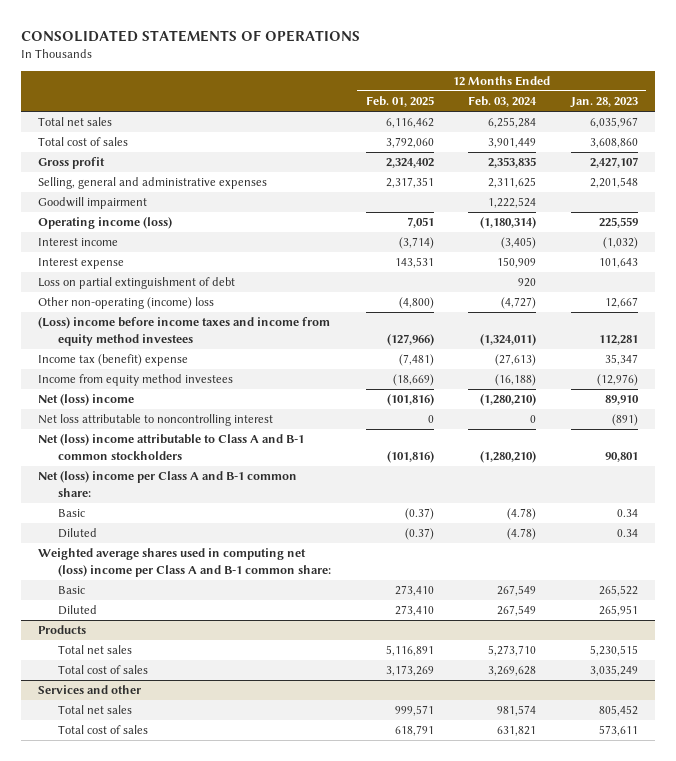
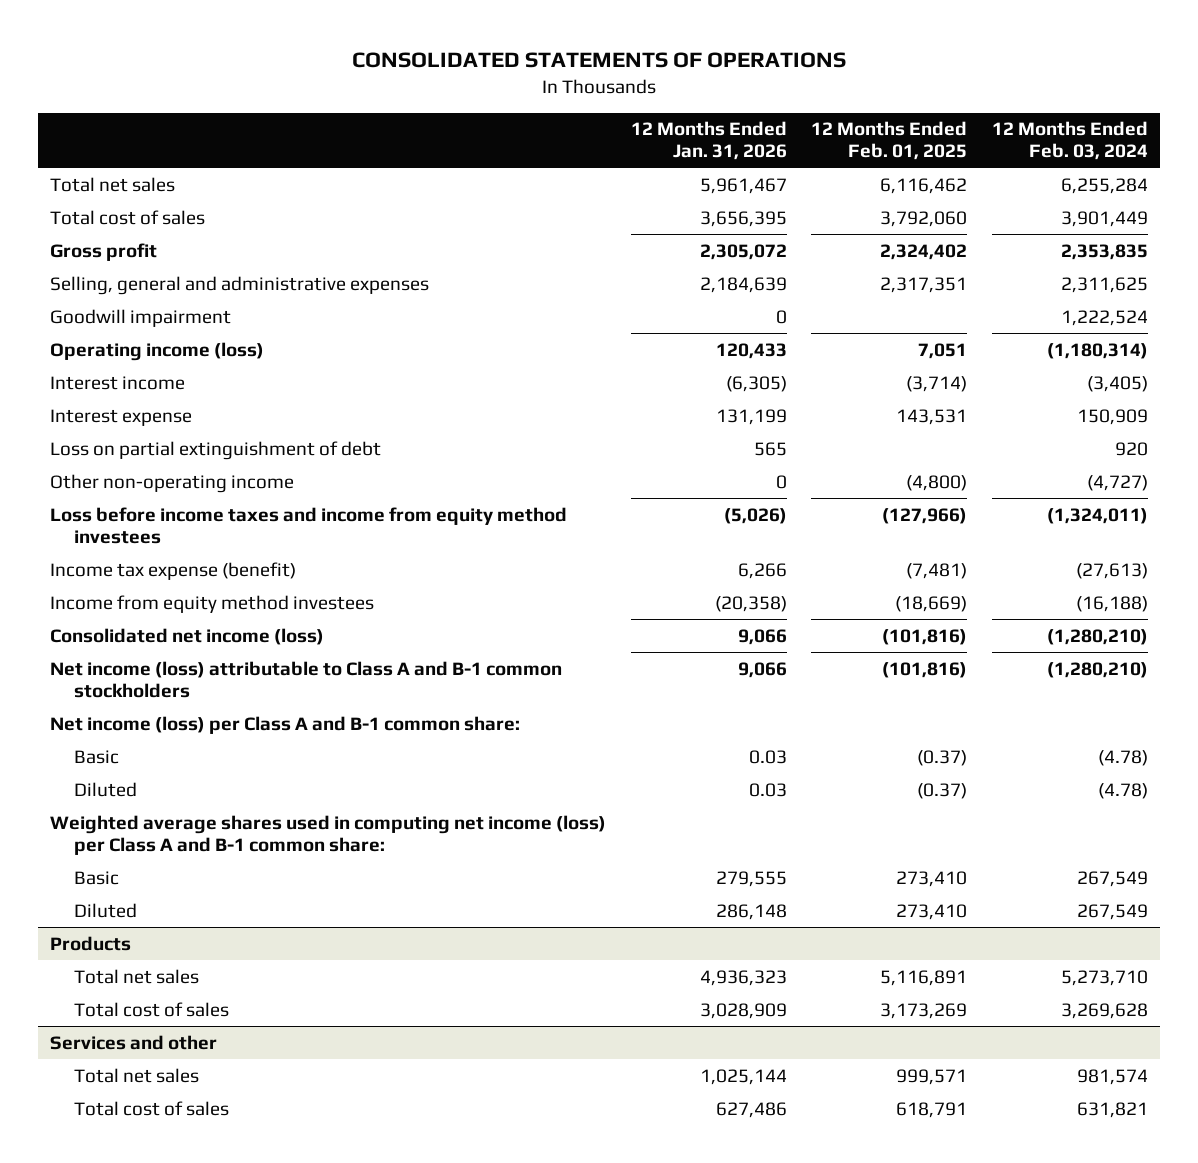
- | 12 Months Ended Feb. 01, 2025 | 12 Months Ended Feb. 03, 2024 | 12 Months Ended Jan. 28, 2023
+ | 12 Months Ended Jan. 31, 2026 | 12 Months Ended Feb. 01, 2025 | 12 Months Ended Feb. 03, 2024
- Other non-operating (income) loss | (4,800) | (4,727) | 12,667
- (Loss) income before income taxes and income from equity method investees | (127,966) | (1,324,011) | 112,281
- Income tax (benefit) expense | (7,481) | (27,613) | 35,347
+ Other non-operating income | 0 | (4,800) | (4,727)
+ Loss before income taxes and income from equity method investees | (5,026) | (127,966) | (1,324,011)
+ Income tax expense (benefit) | 6,266 | (7,481) | (27,613)
- Net (loss) income | (101,816) | (1,280,210) | 89,910
- Net loss attributable to noncontrolling interest | 0 | 0 | (891)
- Net (loss) income attributable to Class A and B-1 common stockholders | (101,816) | (1,280,210) | 90,801
- Net (loss) income per Class A and B-1 common share:
+ Consolidated net income (loss) | 9,066 | (101,816) | (1,280,210)
+ Net income (loss) attributable to Class A and B-1 common stockholders | 9,066 | (101,816) | (1,280,210)
+ Net income (loss) per Class A and B-1 common share:
- Weighted average shares used in computing net (loss) income per Class A and B-1 common share:
+ Weighted average shares used in computing net income (loss) per Class A and B-1 common share:

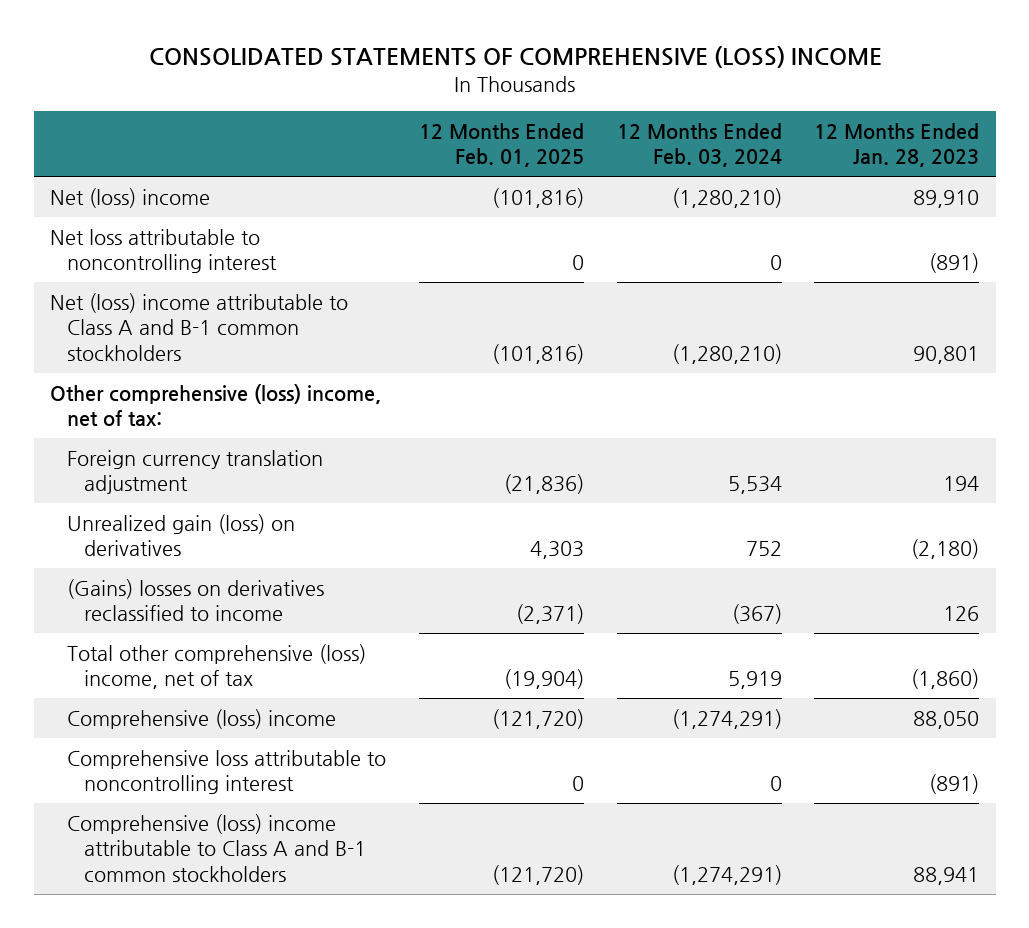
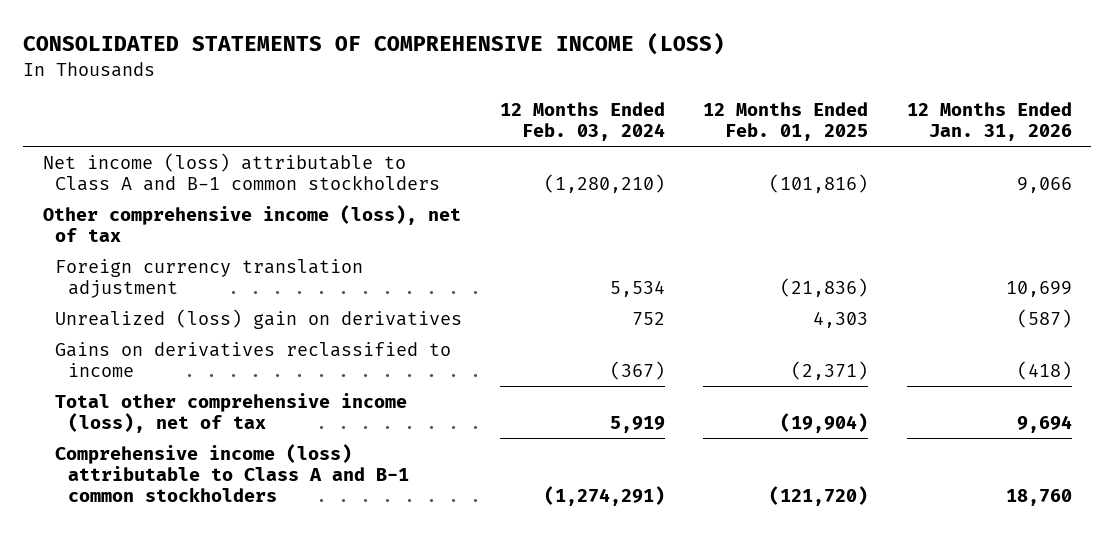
- CONSOLIDATED STATEMENTS OF COMPREHENSIVE (LOSS) INCOME
+ CONSOLIDATED STATEMENTS OF COMPREHENSIVE INCOME (LOSS)
- | 12 Months Ended Feb. 01, 2025 | 12 Months Ended Feb. 03, 2024 | 12 Months Ended Jan. 28, 2023
+ | 12 Months Ended Feb. 03, 2024 | 12 Months Ended Feb. 01, 2025 | 12 Months Ended Jan. 31, 2026
- Net (loss) income | (101,816) | (1,280,210) | 89,910
- Net loss attributable to noncontrolling interest | 0 | 0 | (891)
- Net (loss) income attributable to Class A and B-1 common stockholders | (101,816) | (1,280,210) | 90,801
- Other comprehensive (loss) income, net of tax:
+ Net income (loss) attributable to Class A and B-1 common stockholders | (1,280,210) | (101,816) | 9,066
+ Other comprehensive income (loss), net of tax
- Unrealized gain (loss) on derivatives | 4,303 | 752 | (2,180)
- (Gains) losses on derivatives reclassified to income | (2,371) | (367) | 126
- Total other comprehensive (loss) income, net of tax | (19,904) | 5,919 | (1,860)
- Comprehensive (loss) income | (121,720) | (1,274,291) | 88,050
- Comprehensive loss attributable to noncontrolling interest | 0 | 0 | (891)
- Comprehensive (loss) income attributable to Class A and B-1 common stockholders | (121,720) | (1,274,291) | 88,941
+ Unrealized (loss) gain on derivatives | 752 | 4,303 | (587)
+ Gains on derivatives reclassified to income | (367) | (2,371) | (418)
+ Total other comprehensive income (loss), net of tax | 5,919 | (19,904) | 9,694
+ Comprehensive income (loss) attributable to Class A and B-1 common stockholders | (1,274,291) | (121,720) | 18,760

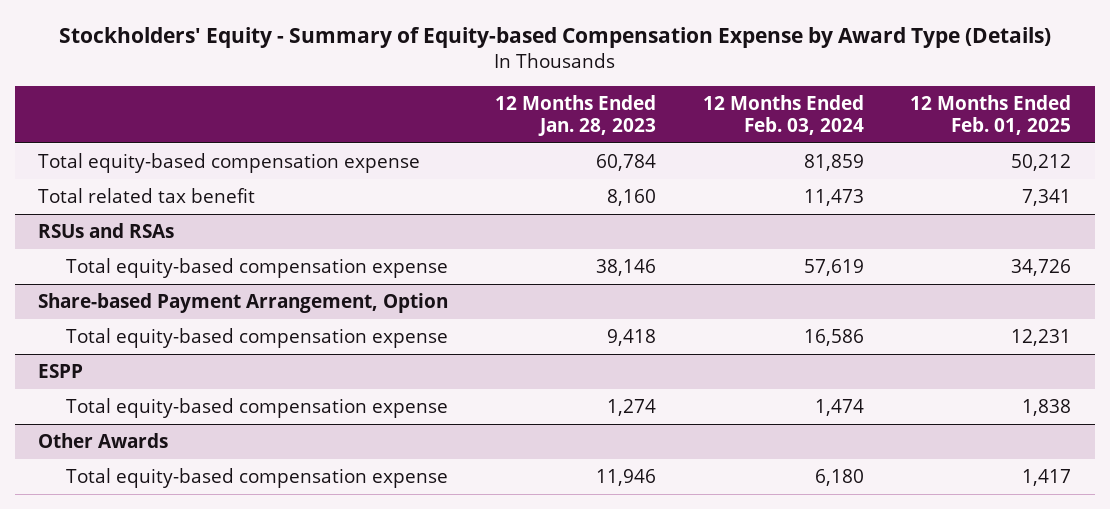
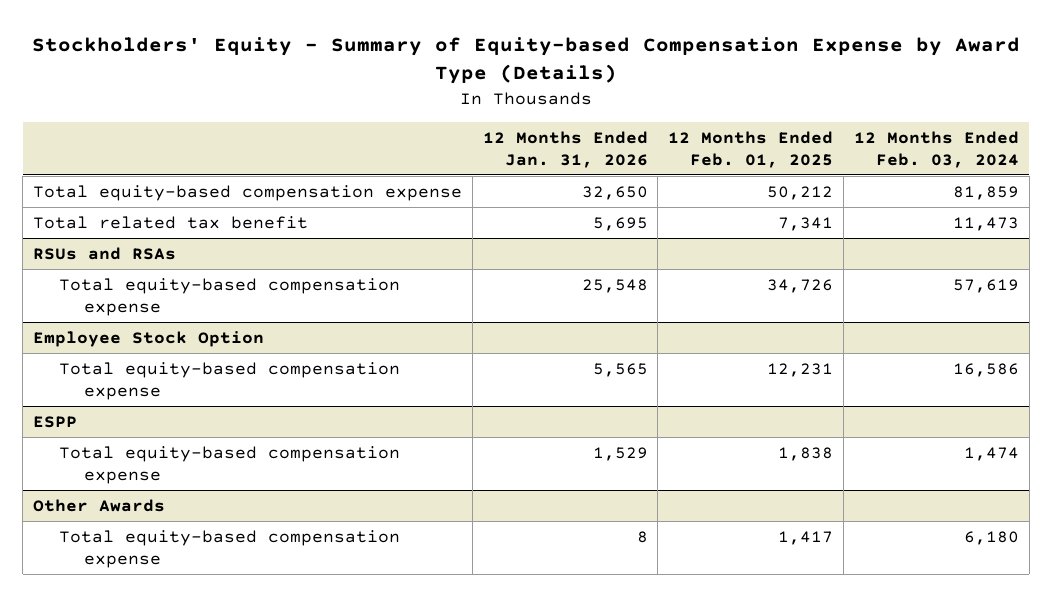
- | 12 Months Ended Jan. 28, 2023 | 12 Months Ended Feb. 03, 2024 | 12 Months Ended Feb. 01, 2025
+ | 12 Months Ended Jan. 31, 2026 | 12 Months Ended Feb. 01, 2025 | 12 Months Ended Feb. 03, 2024
- Share-based Payment Arrangement, Option
+ Employee Stock Option

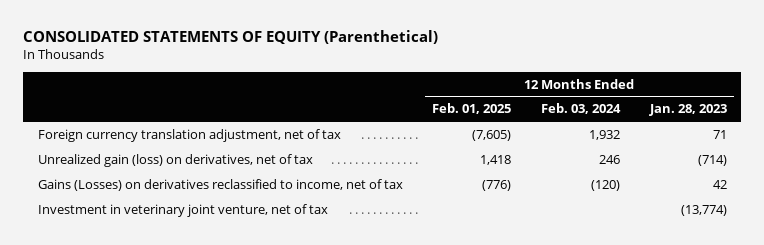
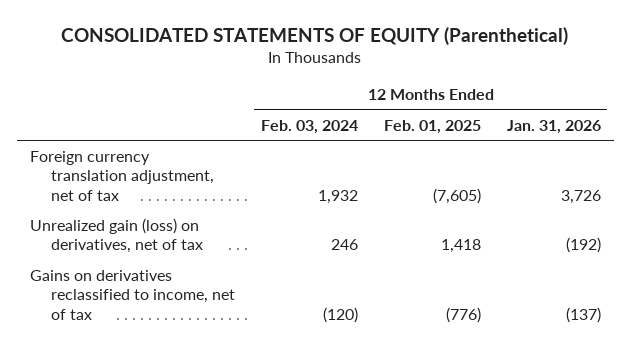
- | 12 Months Ended Feb. 01, 2025 | 12 Months Ended Feb. 03, 2024 | 12 Months Ended Jan. 28, 2023
+ | 12 Months Ended Feb. 03, 2024 | 12 Months Ended Feb. 01, 2025 | 12 Months Ended Jan. 31, 2026
- Gains (Losses) on derivatives reclassified to income, net of tax | (776) | (120) | 42
- Investment in veterinary joint venture, net of tax | | | (13,774)
+ Gains on derivatives reclassified to income, net of tax | (120) | (776) | (137)

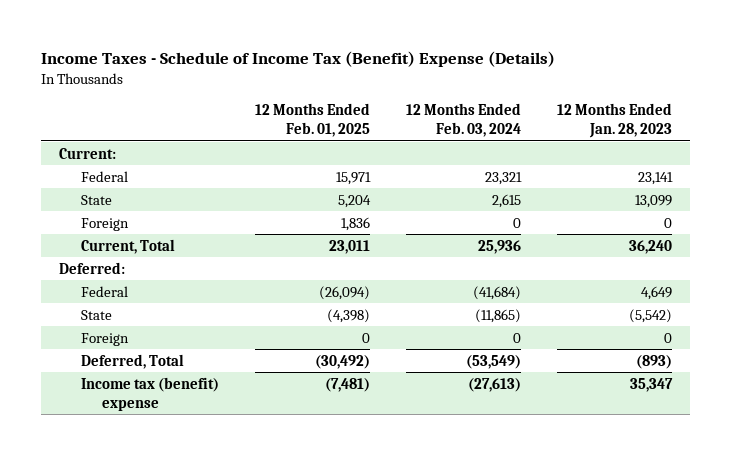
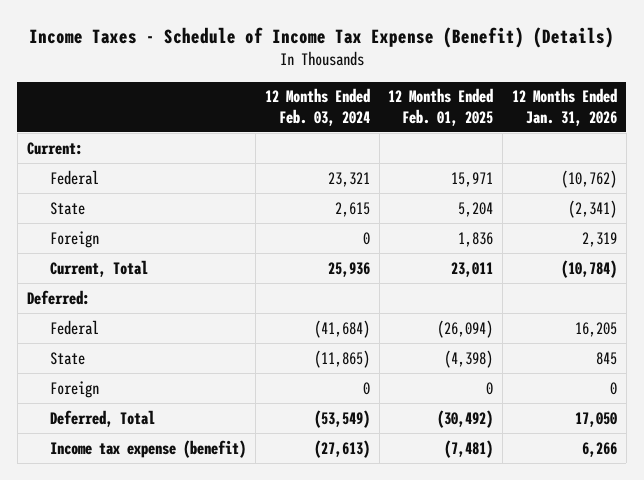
- Income Taxes - Schedule of Income Tax (Benefit) Expense (Details)
+ Income Taxes - Schedule of Income Tax Expense (Benefit) (Details)
- | 12 Months Ended Feb. 01, 2025 | 12 Months Ended Feb. 03, 2024 | 12 Months Ended Jan. 28, 2023
+ | 12 Months Ended Feb. 03, 2024 | 12 Months Ended Feb. 01, 2025 | 12 Months Ended Jan. 31, 2026
- Income tax (benefit) expense | (7,481) | (27,613) | 35,347
+ Income tax expense (benefit) | (27,613) | (7,481) | 6,266

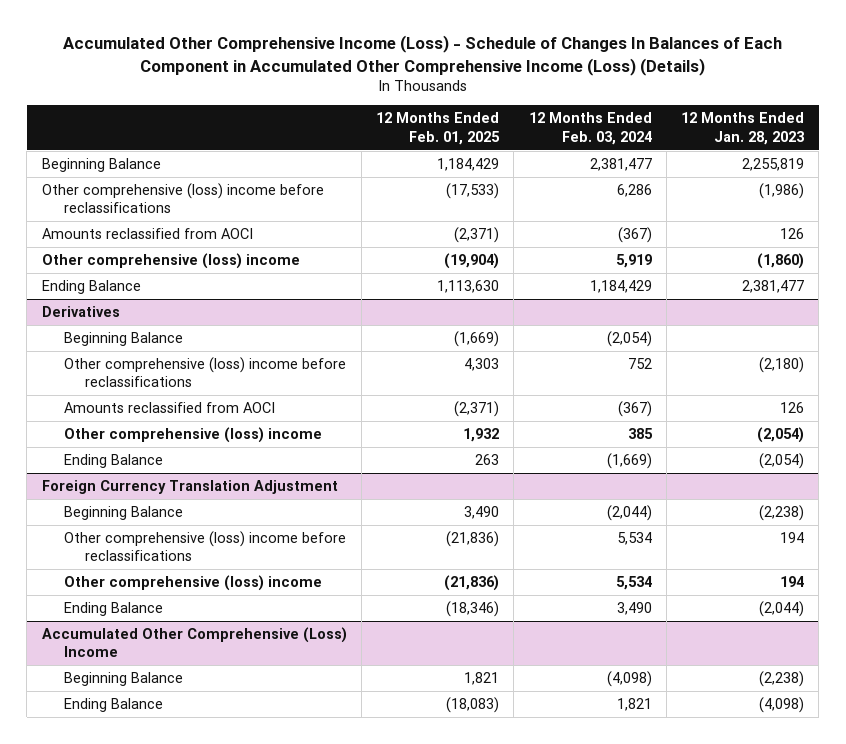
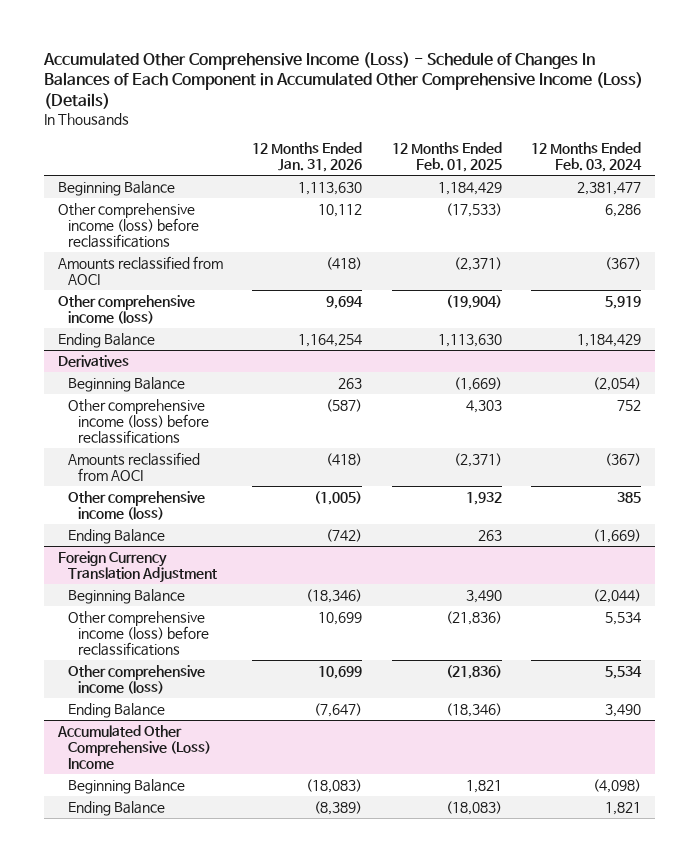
- | 12 Months Ended Feb. 01, 2025 | 12 Months Ended Feb. 03, 2024 | 12 Months Ended Jan. 28, 2023
+ | 12 Months Ended Jan. 31, 2026 | 12 Months Ended Feb. 01, 2025 | 12 Months Ended Feb. 03, 2024
- Other comprehensive (loss) income before reclassifications | (17,533) | 6,286 | (1,986)
+ Other comprehensive income (loss) before reclassifications | 10,112 | (17,533) | 6,286
- Other comprehensive (loss) income | (19,904) | 5,919 | (1,860)
+ Other comprehensive income (loss) | 9,694 | (19,904) | 5,919
@ Derivatives
- Other comprehensive (loss) income before reclassifications | 4,303 | 752 | (2,180)
+ Other comprehensive income (loss) before reclassifications | (587) | 4,303 | 752
- Other comprehensive (loss) income | 1,932 | 385 | (2,054)
+ Other comprehensive income (loss) | (1,005) | 1,932 | 385
@ Foreign Currency Translation Adjustment
- Other comprehensive (loss) income before reclassifications | (21,836) | 5,534 | 194
- Other comprehensive (loss) income | (21,836) | 5,534 | 194
+ Other comprehensive income (loss) before reclassifications | 10,699 | (21,836) | 5,534
+ Other comprehensive income (loss) | 10,699 | (21,836) | 5,534

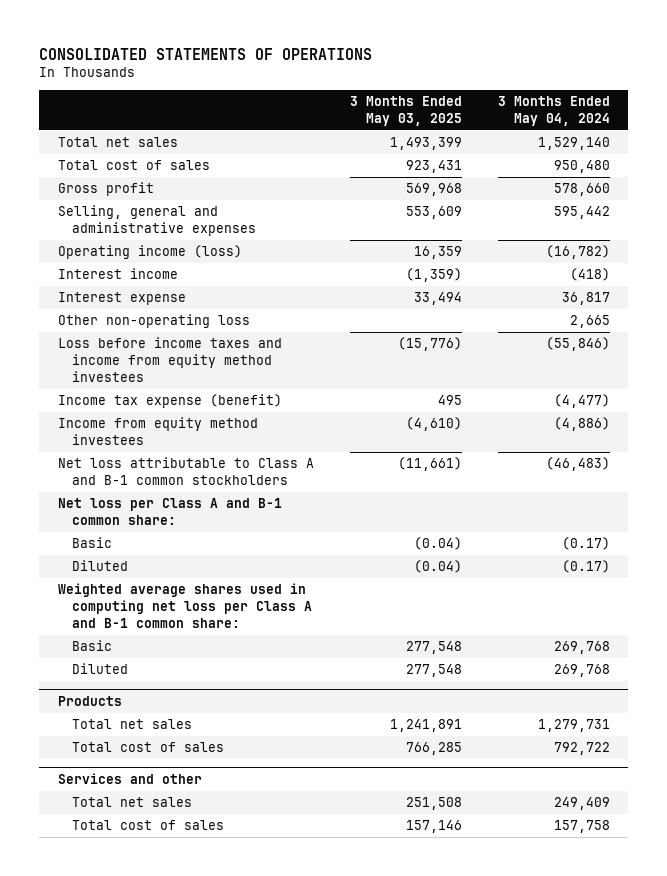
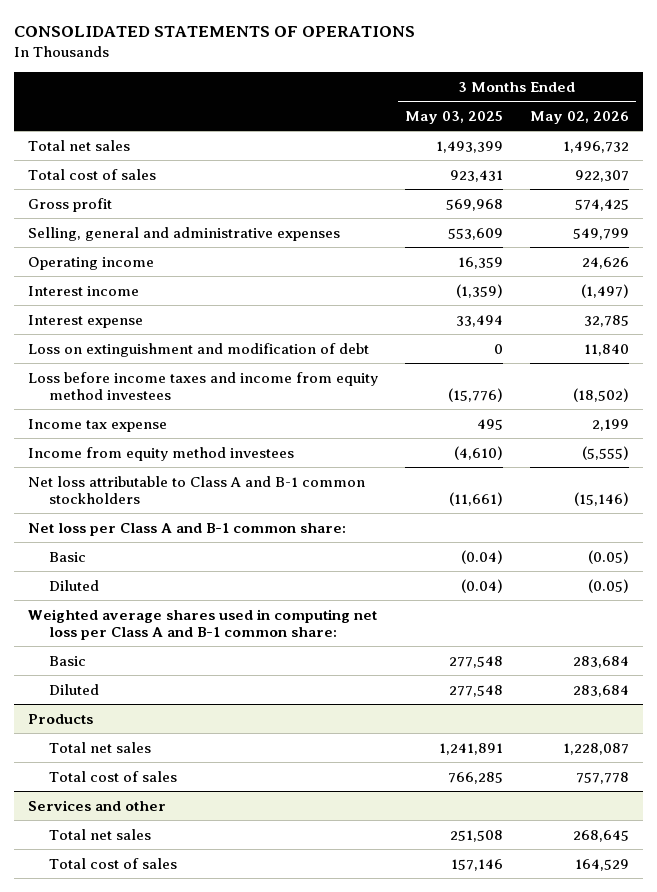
- | 3 Months Ended May 03, 2025 | 3 Months Ended May 04, 2024
+ | 3 Months Ended May 03, 2025 | 3 Months Ended May 02, 2026
- Operating income (loss) | 16,359 | (16,782)
+ Operating income | 16,359 | 24,626
- Other non-operating loss | | 2,665
+ Loss on extinguishment and modification of debt | 0 | 11,840
- Income tax expense (benefit) | 495 | (4,477)
+ Income tax expense | 495 | 2,199

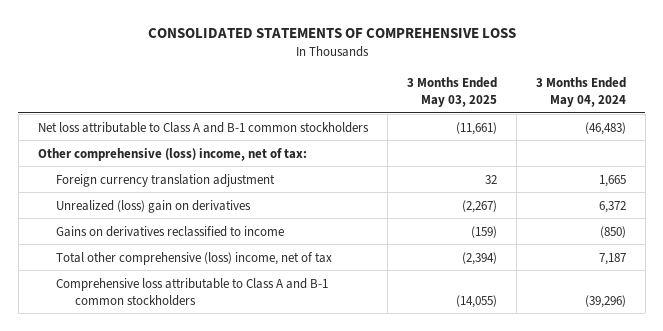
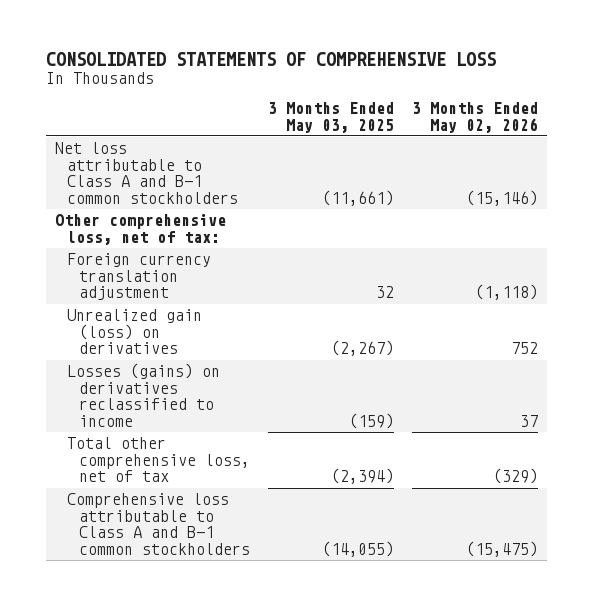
- | 3 Months Ended May 03, 2025 | 3 Months Ended May 04, 2024
+ | 3 Months Ended May 03, 2025 | 3 Months Ended May 02, 2026
- Other comprehensive (loss) income, net of tax:
+ Other comprehensive loss, net of tax:
- Unrealized (loss) gain on derivatives | (2,267) | 6,372
- Gains on derivatives reclassified to income | (159) | (850)
- Total other comprehensive (loss) income, net of tax | (2,394) | 7,187
+ Unrealized gain (loss) on derivatives | (2,267) | 752
+ Losses (gains) on derivatives reclassified to income | (159) | 37
+ Total other comprehensive loss, net of tax | (2,394) | (329)

